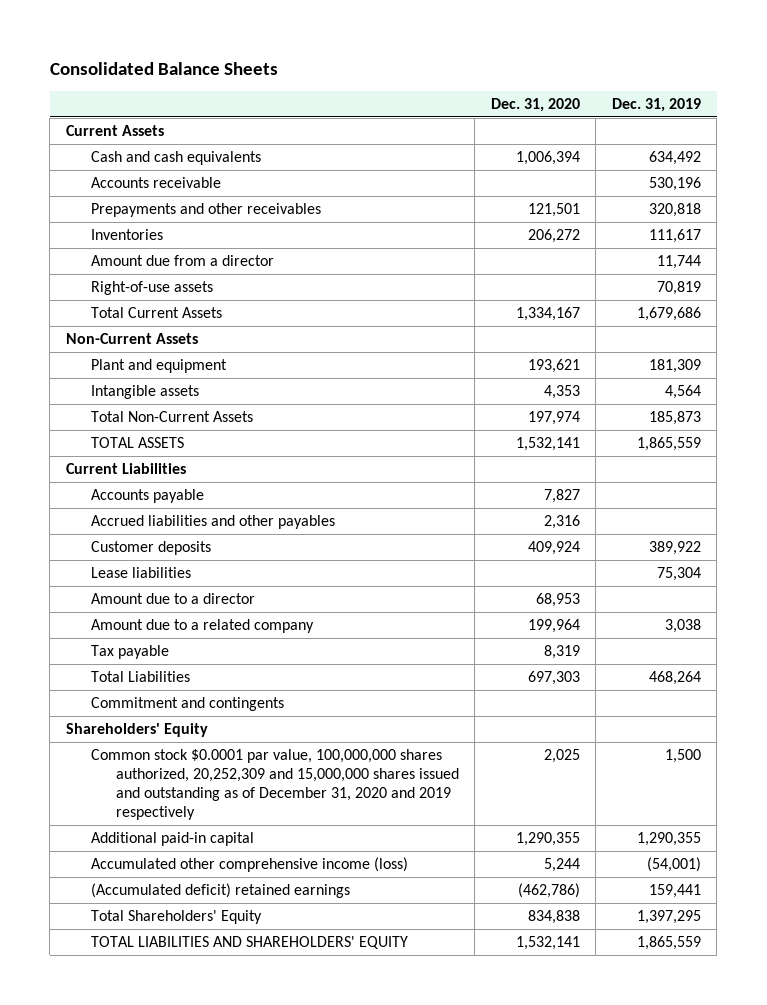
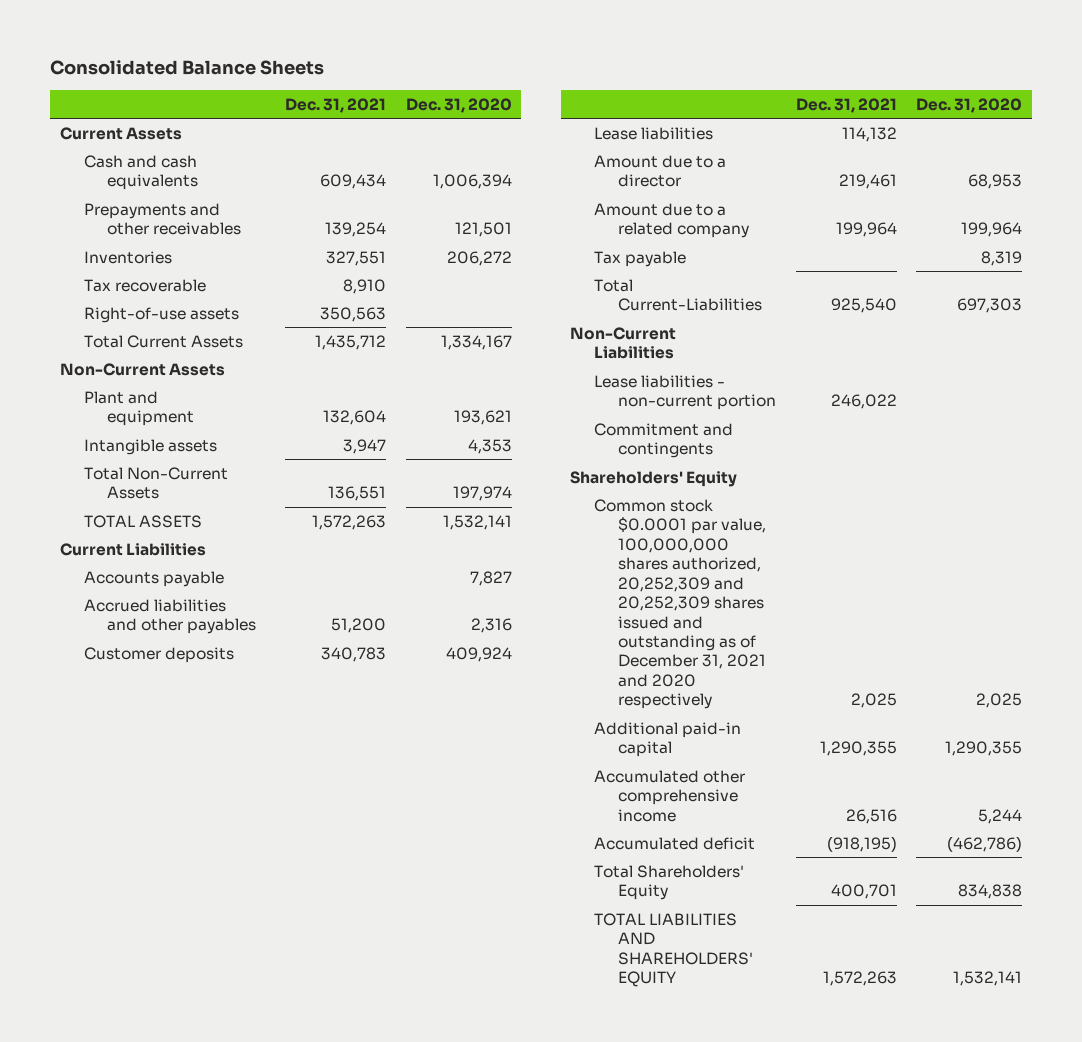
- | Dec. 31, 2020 | Dec. 31, 2019
+ | Dec. 31, 2021 | Dec. 31, 2020
- Accounts receivable | | 530,196
- Amount due from a director | | 11,744
+ Tax recoverable | 8,910 |
- Total Liabilities | 697,303 | 468,264
+ Total Current-Liabilities | 925,540 | 697,303
+ Non-Current Liabilities
+ Lease liabilities - non-current portion | 246,022 |
- Common stock $0.0001 par value, 100,000,000 shares authorized, 20,252,309 and 15,000,000 shares issued and outstanding as of December 31, 2020 and 2019 respectively | 2,025 | 1,500
+ Common stock $0.0001 par value, 100,000,000 shares authorized, 20,252,309 and 20,252,309 shares issued and outstanding as of December 31, 2021 and 2020 respectively | 2,025 | 2,025
- Accumulated other comprehensive income (loss) | 5,244 | (54,001)
- (Accumulated deficit) retained earnings | (462,786) | 159,441
+ Accumulated other comprehensive income | 26,516 | 5,244
+ Accumulated deficit | (918,195) | (462,786)

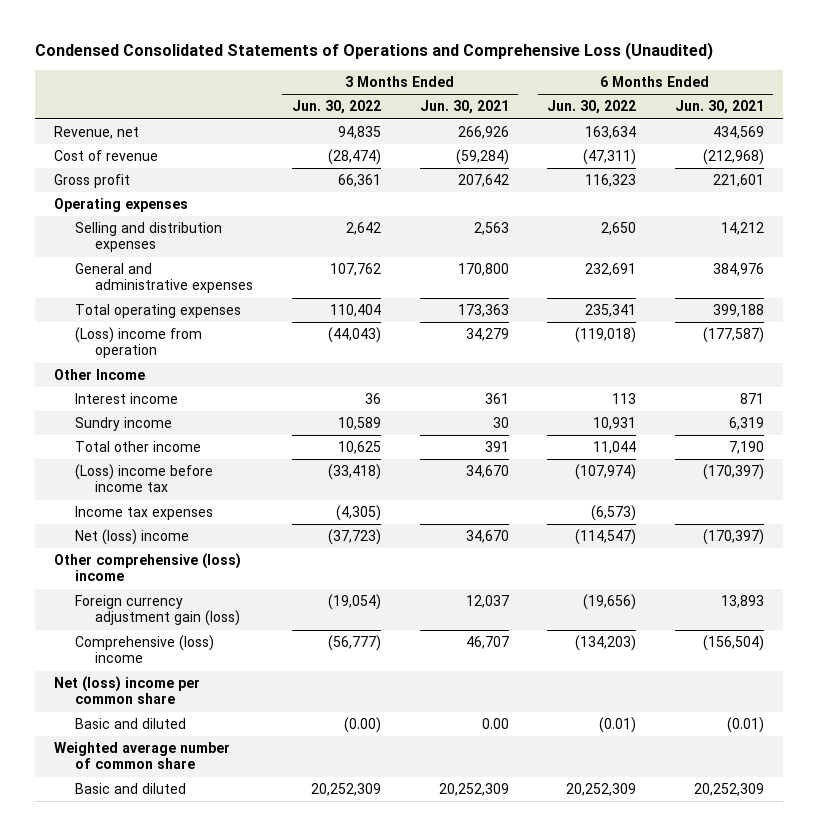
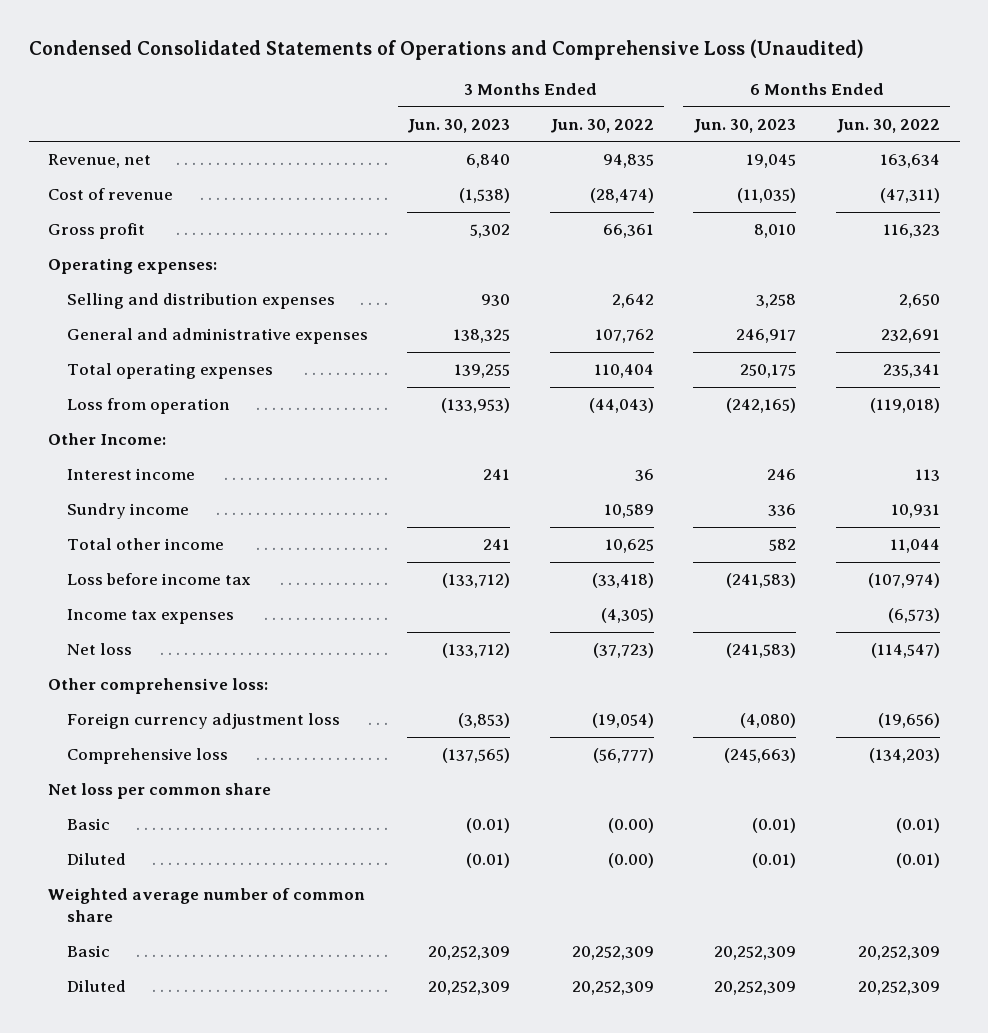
- | 3 Months Ended Jun. 30, 2022 | 3 Months Ended Jun. 30, 2021 | 6 Months Ended Jun. 30, 2022 | 6 Months Ended Jun. 30, 2021
+ | 3 Months Ended Jun. 30, 2023 | 3 Months Ended Jun. 30, 2022 | 6 Months Ended Jun. 30, 2023 | 6 Months Ended Jun. 30, 2022
- Operating expenses
+ Operating expenses:
- (Loss) income from operation | (44,043) | 34,279 | (119,018) | (177,587)
- Other Income
+ Loss from operation | (133,953) | (44,043) | (242,165) | (119,018)
+ Other Income:
- (Loss) income before income tax | (33,418) | 34,670 | (107,974) | (170,397)
+ Loss before income tax | (133,712) | (33,418) | (241,583) | (107,974)
- Net (loss) income | (37,723) | 34,670 | (114,547) | (170,397)
- Other comprehensive (loss) income
- Foreign currency adjustment gain (loss) | (19,054) | 12,037 | (19,656) | 13,893
- Comprehensive (loss) income | (56,777) | 46,707 | (134,203) | (156,504)
- Net (loss) income per common share
- Basic and diluted | (0.00) | 0.00 | (0.01) | (0.01)
+ Net loss | (133,712) | (37,723) | (241,583) | (114,547)
+ Other comprehensive loss:
+ Foreign currency adjustment loss | (3,853) | (19,054) | (4,080) | (19,656)
+ Comprehensive loss | (137,565) | (56,777) | (245,663) | (134,203)
+ Net loss per common share
+ Basic | (0.01) | (0.00) | (0.01) | (0.01)
+ Diluted | (0.01) | (0.00) | (0.01) | (0.01)
- Basic and diluted | 20,252,309 | 20,252,309 | 20,252,309 | 20,252,309
+ Basic | 20,252,309 | 20,252,309 | 20,252,309 | 20,252,309
+ Diluted | 20,252,309 | 20,252,309 | 20,252,309 | 20,252,309

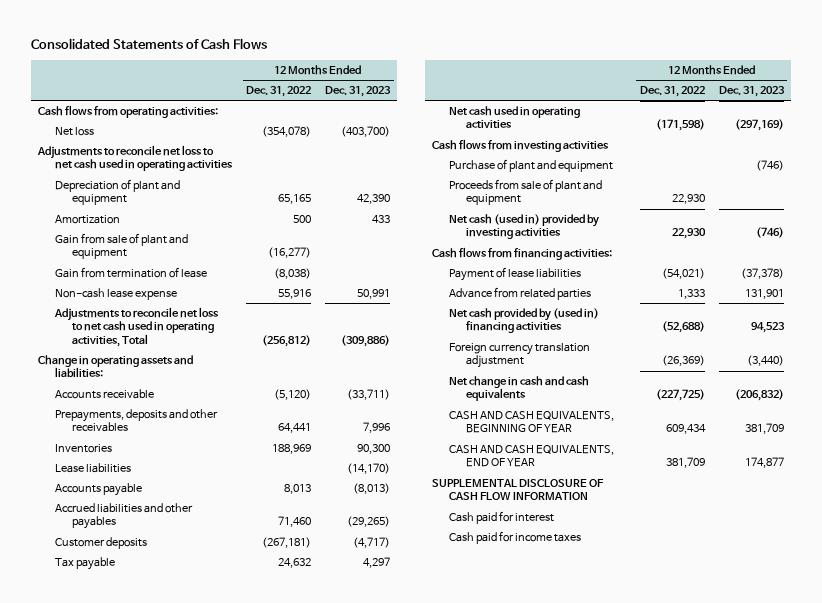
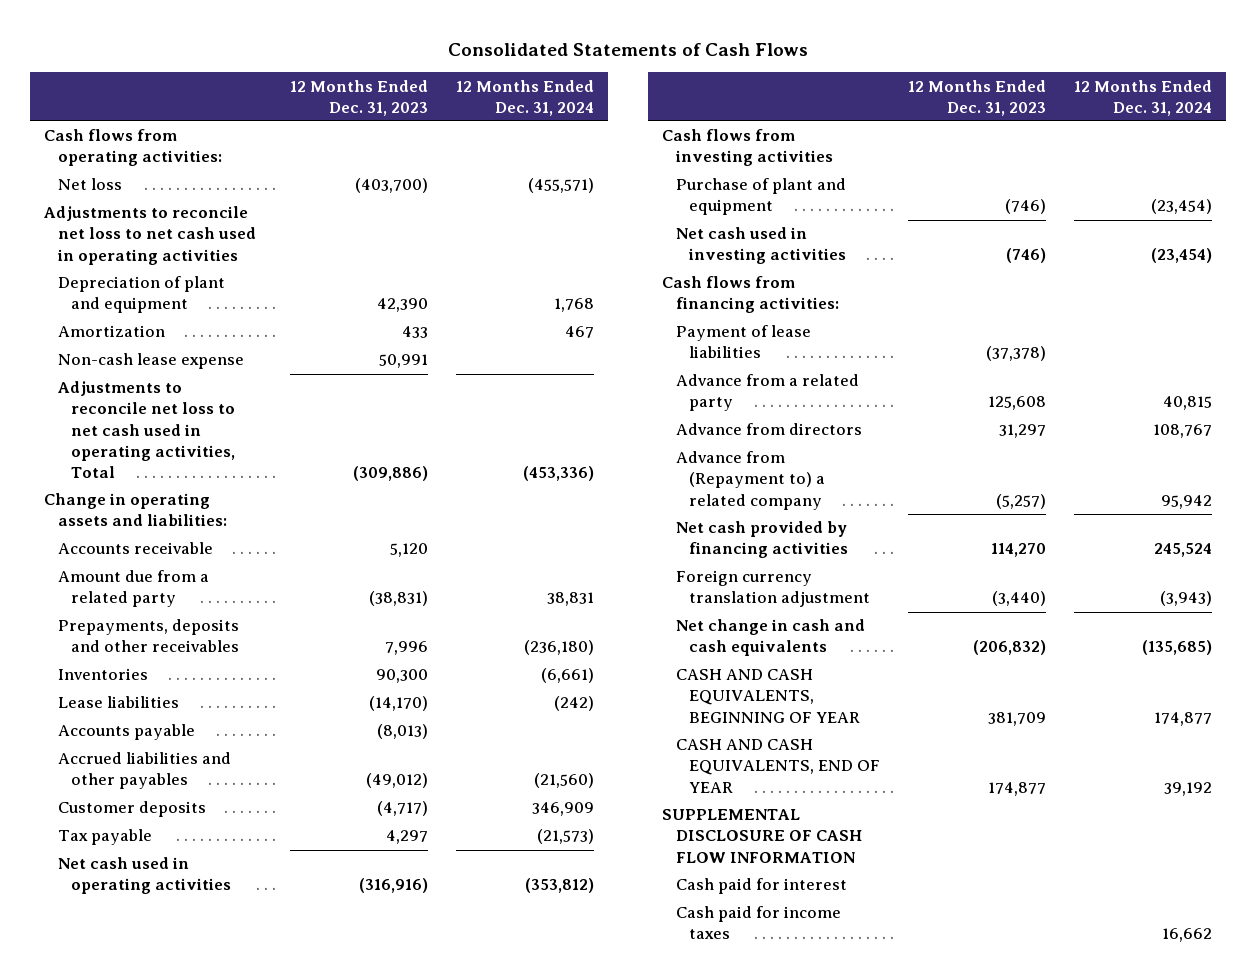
- | 12 Months Ended Dec. 31, 2022 | 12 Months Ended Dec. 31, 2023
+ | 12 Months Ended Dec. 31, 2023 | 12 Months Ended Dec. 31, 2024
- Gain from sale of plant and equipment | (16,277) |
- Gain from termination of lease | (8,038) |
- Accounts receivable | (5,120) | (33,711)
+ Accounts receivable | 5,120 |
+ Amount due from a related party | (38,831) | 38,831
- Accrued liabilities and other payables | 71,460 | (29,265)
+ Accrued liabilities and other payables | (49,012) | (21,560)
- Net cash used in operating activities | (171,598) | (297,169)
+ Net cash used in operating activities | (316,916) | (353,812)
- Proceeds from sale of plant and equipment | 22,930 |
- Net cash (used in) provided by investing activities | 22,930 | (746)
+ Net cash used in investing activities | (746) | (23,454)
- Advance from related parties | 1,333 | 131,901
- Net cash provided by (used in) financing activities | (52,688) | 94,523
+ Advance from a related party | 125,608 | 40,815
+ Advance from directors | 31,297 | 108,767
+ Advance from (Repayment to) a related company | (5,257) | 95,942
+ Net cash provided by financing activities | 114,270 | 245,524

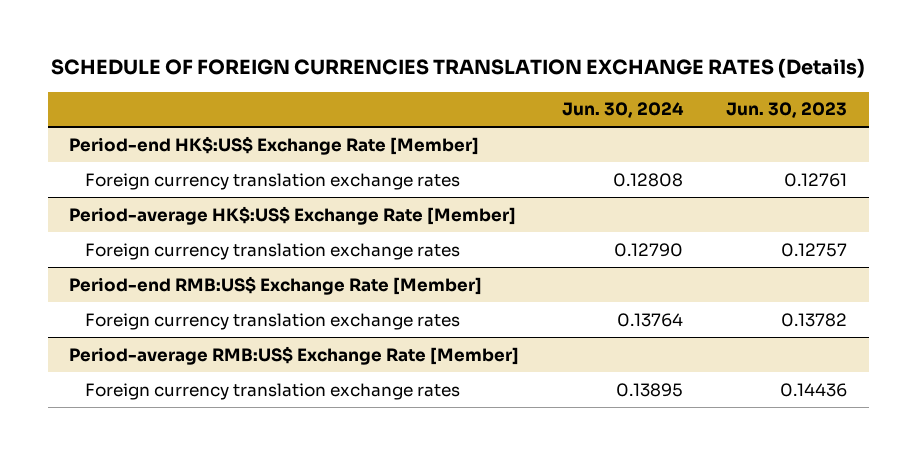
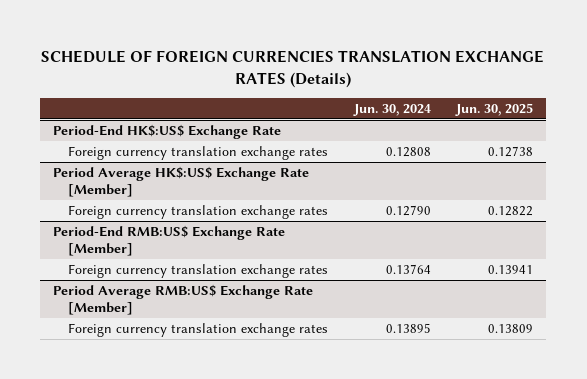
- | Jun. 30, 2024 | Jun. 30, 2023
+ | Jun. 30, 2024 | Jun. 30, 2025
- Period-end HK$:US$ Exchange Rate [Member]
+ Period-End HK$:US$ Exchange Rate
- Period-average HK$:US$ Exchange Rate [Member]
+ Period Average HK$:US$ Exchange Rate [Member]
- Period-end RMB:US$ Exchange Rate [Member]
+ Period-End RMB:US$ Exchange Rate [Member]
- Period-average RMB:US$ Exchange Rate [Member]
+ Period Average RMB:US$ Exchange Rate [Member]

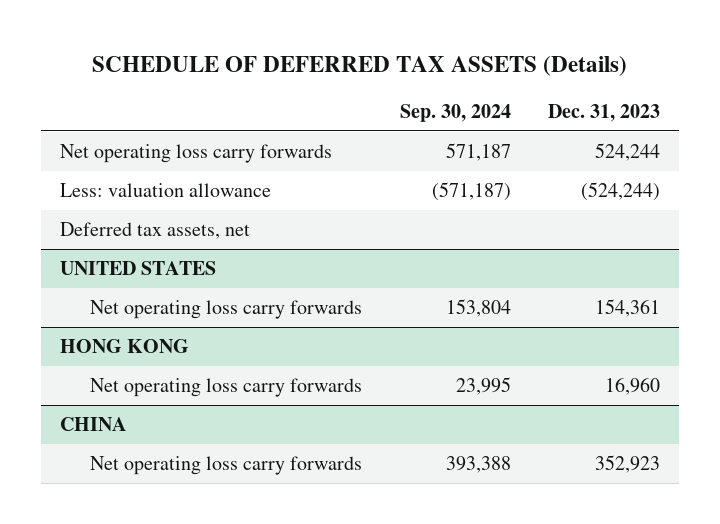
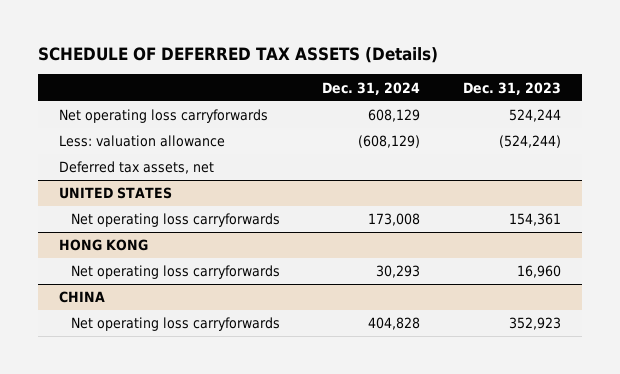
- | Sep. 30, 2024 | Dec. 31, 2023
+ | Dec. 31, 2024 | Dec. 31, 2023
- Net operating loss carry forwards | 571,187 | 524,244
+ Net operating loss carryforwards | 608,129 | 524,244
@ UNITED STATES
- Net operating loss carry forwards | 153,804 | 154,361
+ Net operating loss carryforwards | 173,008 | 154,361
@ HONG KONG
- Net operating loss carry forwards | 23,995 | 16,960
+ Net operating loss carryforwards | 30,293 | 16,960
@ CHINA
- Net operating loss carry forwards | 393,388 | 352,923
+ Net operating loss carryforwards | 404,828 | 352,923

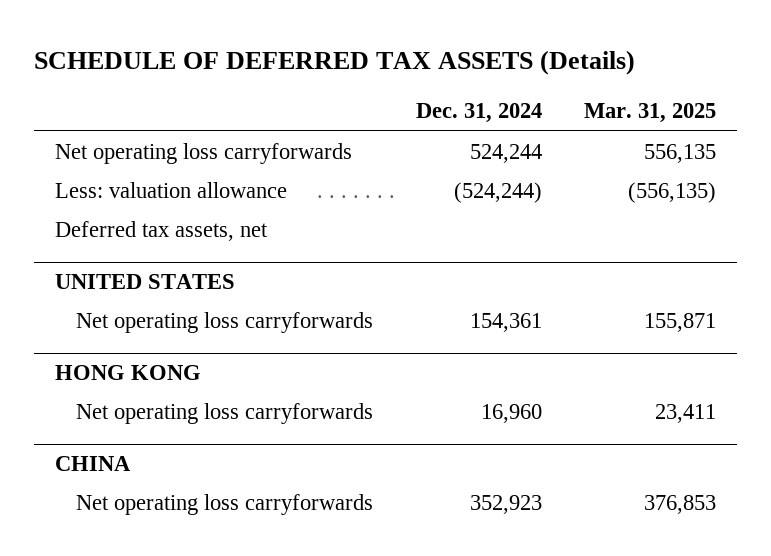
- | Dec. 31, 2024 | Dec. 31, 2023
+ | Dec. 31, 2024 | Mar. 31, 2025
- Net operating loss carryforwards | 608,129 | 524,244
- Less: valuation allowance | (608,129) | (524,244)
+ Net operating loss carryforwards | 524,244 | 556,135
+ Less: valuation allowance | (524,244) | (556,135)
@ UNITED STATES
- Net operating loss carryforwards | 173,008 | 154,361
+ Net operating loss carryforwards | 154,361 | 155,871
@ HONG KONG
- Net operating loss carryforwards | 30,293 | 16,960
+ Net operating loss carryforwards | 16,960 | 23,411
@ CHINA
- Net operating loss carryforwards | 404,828 | 352,923
+ Net operating loss carryforwards | 352,923 | 376,853

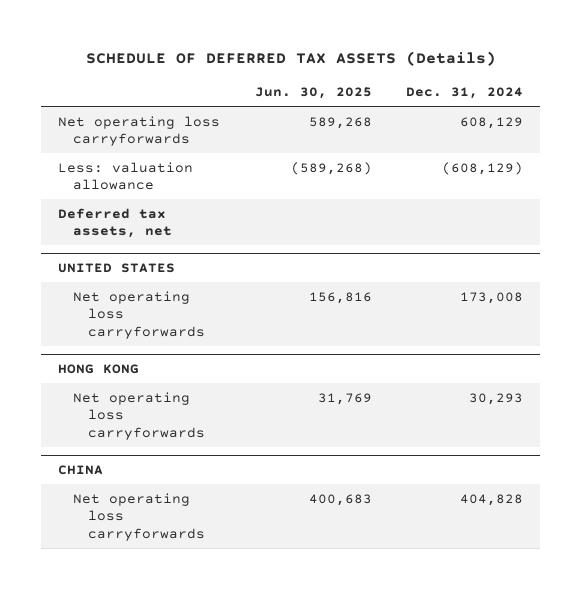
- | Dec. 31, 2024 | Mar. 31, 2025
+ | Jun. 30, 2025 | Dec. 31, 2024
- Net operating loss carryforwards | 524,244 | 556,135
- Less: valuation allowance | (524,244) | (556,135)
+ Net operating loss carryforwards | 589,268 | 608,129
+ Less: valuation allowance | (589,268) | (608,129)
@ UNITED STATES
- Net operating loss carryforwards | 154,361 | 155,871
+ Net operating loss carryforwards | 156,816 | 173,008
@ HONG KONG
- Net operating loss carryforwards | 16,960 | 23,411
+ Net operating loss carryforwards | 31,769 | 30,293
@ CHINA
- Net operating loss carryforwards | 352,923 | 376,853
+ Net operating loss carryforwards | 400,683 | 404,828

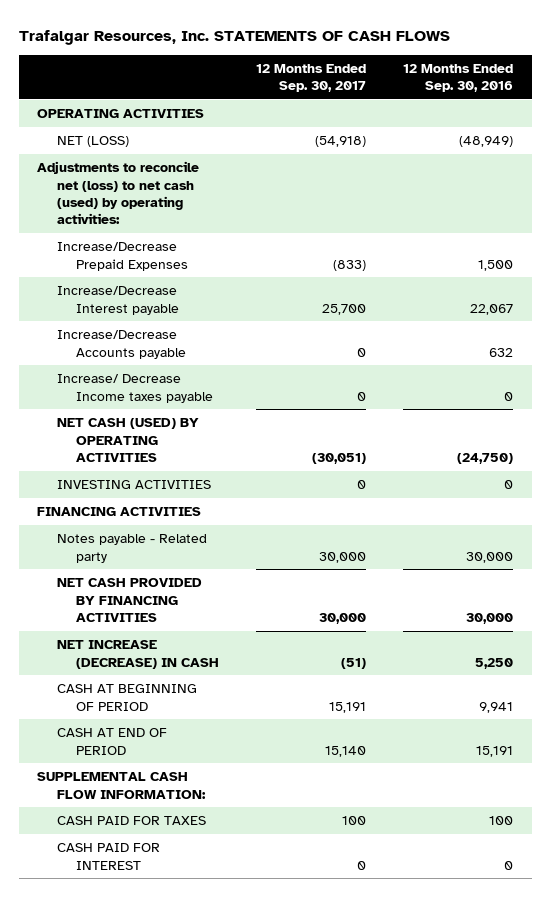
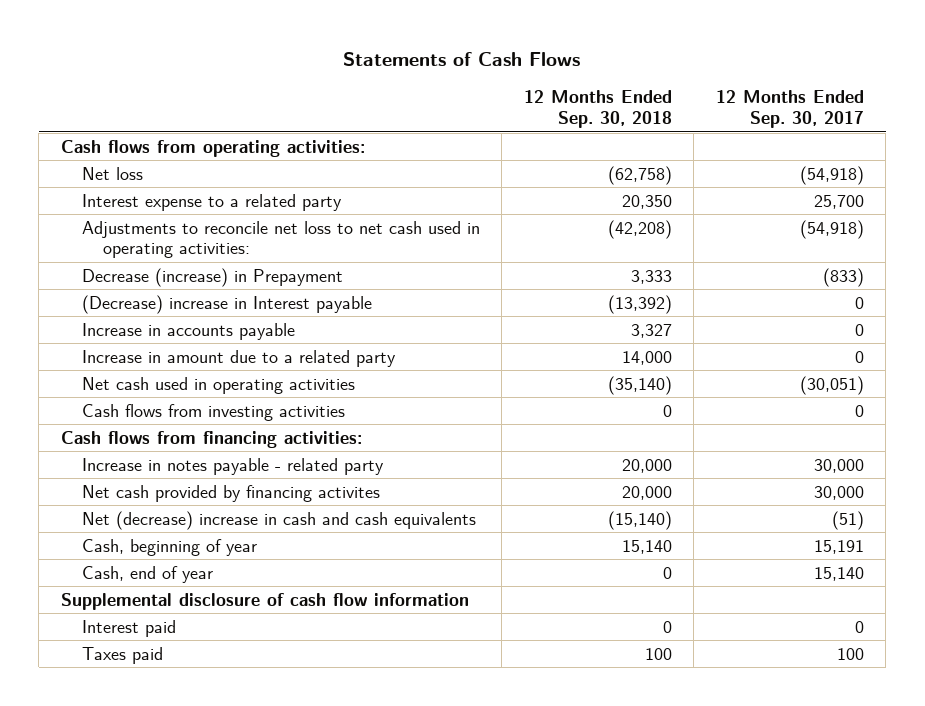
- Trafalgar Resources, Inc. STATEMENTS OF CASH FLOWS
+ Statements of Cash Flows
- | 12 Months Ended Sep. 30, 2017 | 12 Months Ended Sep. 30, 2016
+ | 12 Months Ended Sep. 30, 2018 | 12 Months Ended Sep. 30, 2017
- OPERATING ACTIVITIES
- NET (LOSS) | (54,918) | (48,949)
- Adjustments to reconcile net (loss) to net cash (used) by operating activities:
- Increase/Decrease Prepaid Expenses | (833) | 1,500
- Increase/Decrease Interest payable | 25,700 | 22,067
- Increase/Decrease Accounts payable | 0 | 632
- Increase/ Decrease Income taxes payable | 0 | 0
- NET CASH (USED) BY OPERATING ACTIVITIES | (30,051) | (24,750)
- INVESTING ACTIVITIES | 0 | 0
- FINANCING ACTIVITIES
- Notes payable - Related party | 30,000 | 30,000
- NET CASH PROVIDED BY FINANCING ACTIVITIES | 30,000 | 30,000
- NET INCREASE (DECREASE) IN CASH | (51) | 5,250
- CASH AT BEGINNING OF PERIOD | 15,191 | 9,941
- CASH AT END OF PERIOD | 15,140 | 15,191
- SUPPLEMENTAL CASH FLOW INFORMATION:
- CASH PAID FOR TAXES | 100 | 100
- CASH PAID FOR INTEREST | 0 | 0
+ Cash flows from operating activities:
+ Net loss | (62,758) | (54,918)
+ Interest expense to a related party | 20,350 | 25,700
+ Adjustments to reconcile net loss to net cash used in operating activities: | (42,208) | (54,918)
+ Decrease (increase) in Prepayment | 3,333 | (833)
+ (Decrease) increase in Interest payable | (13,392) | 0
+ Increase in accounts payable | 3,327 | 0
+ Increase in amount due to a related party | 14,000 | 0
+ Net cash used in operating activities | (35,140) | (30,051)
+ Cash flows from investing activities | 0 | 0
+ Cash flows from financing activities:
+ Increase in notes payable - related party | 20,000 | 30,000
+ Net cash provided by financing activites | 20,000 | 30,000
+ Net (decrease) increase in cash and cash equivalents | (15,140) | (51)
+ Cash, beginning of year | 15,140 | 15,191
+ Cash, end of year | 0 | 15,140
+ Supplemental disclosure of cash flow information
+ Interest paid | 0 | 0
+ Taxes paid | 100 | 100

